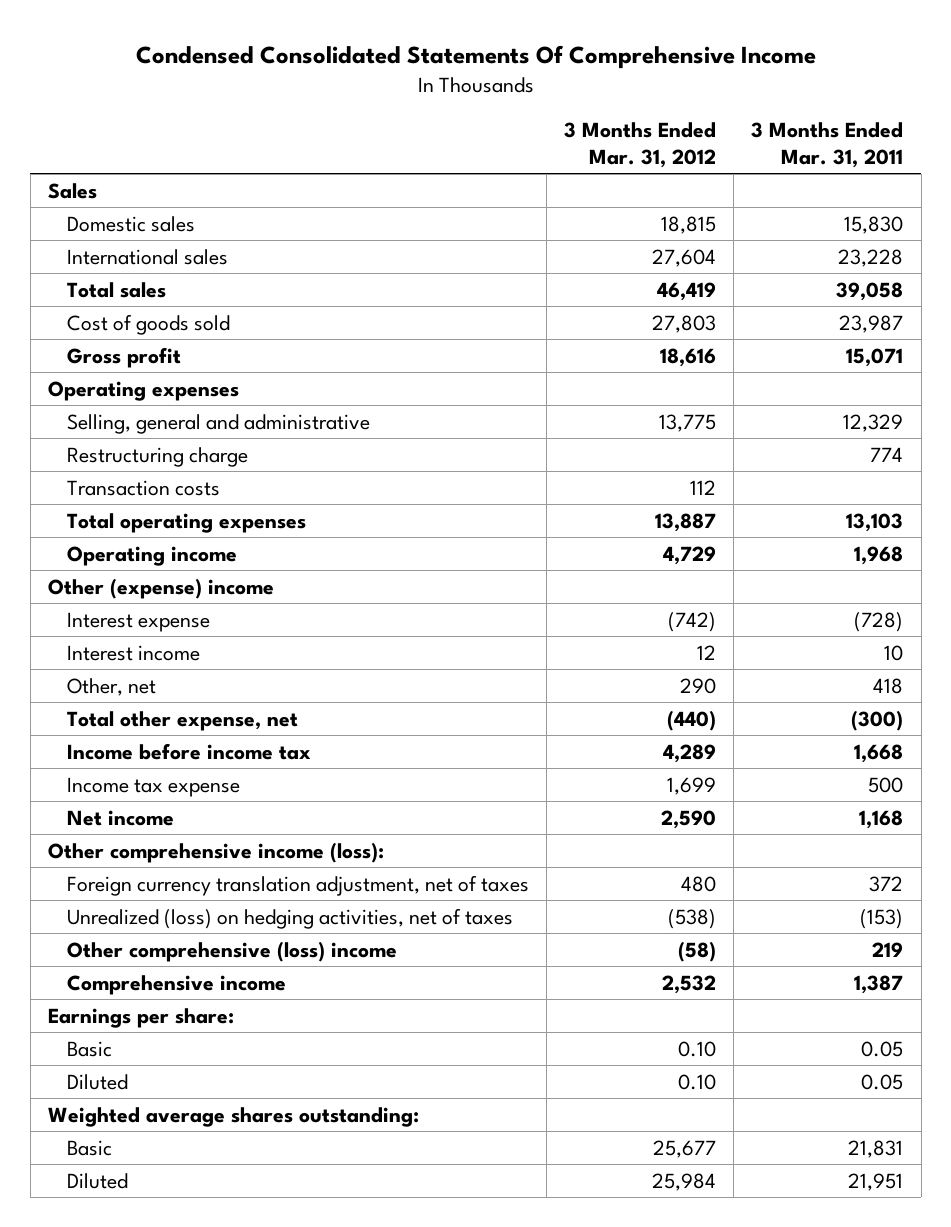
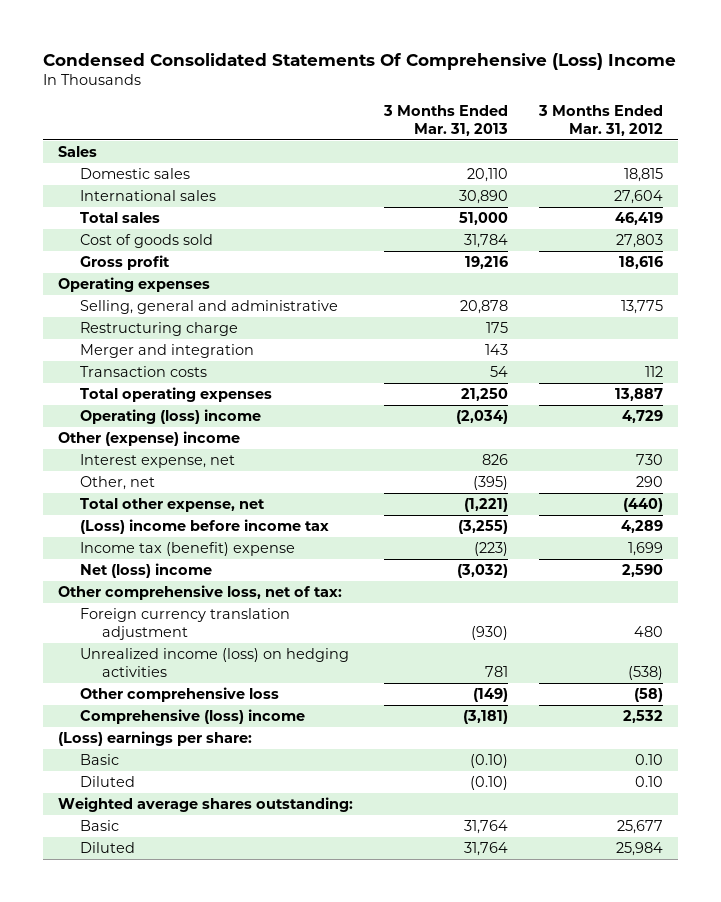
- Condensed Consolidated Statements Of Comprehensive Income
+ Condensed Consolidated Statements Of Comprehensive (Loss) Income
- | 3 Months Ended Mar. 31, 2012 | 3 Months Ended Mar. 31, 2011
+ | 3 Months Ended Mar. 31, 2013 | 3 Months Ended Mar. 31, 2012
+ Merger and integration | 143 |
- Operating income | 4,729 | 1,968
+ Operating (loss) income | (2,034) | 4,729
- Interest expense | (742) | (728)
- Interest income | 12 | 10
+ Interest expense, net | 826 | 730
- Income before income tax | 4,289 | 1,668
- Income tax expense | 1,699 | 500
- Net income | 2,590 | 1,168
- Other comprehensive income (loss):
- Foreign currency translation adjustment, net of taxes | 480 | 372
- Unrealized (loss) on hedging activities, net of taxes | (538) | (153)
- Other comprehensive (loss) income | (58) | 219
- Comprehensive income | 2,532 | 1,387
- Earnings per share:
+ (Loss) income before income tax | (3,255) | 4,289
+ Income tax (benefit) expense | (223) | 1,699
+ Net (loss) income | (3,032) | 2,590
+ Other comprehensive loss, net of tax:
+ Foreign currency translation adjustment | (930) | 480
+ Unrealized income (loss) on hedging activities | 781 | (538)
+ Other comprehensive loss | (149) | (58)
+ Comprehensive (loss) income | (3,181) | 2,532
+ (Loss) earnings per share:

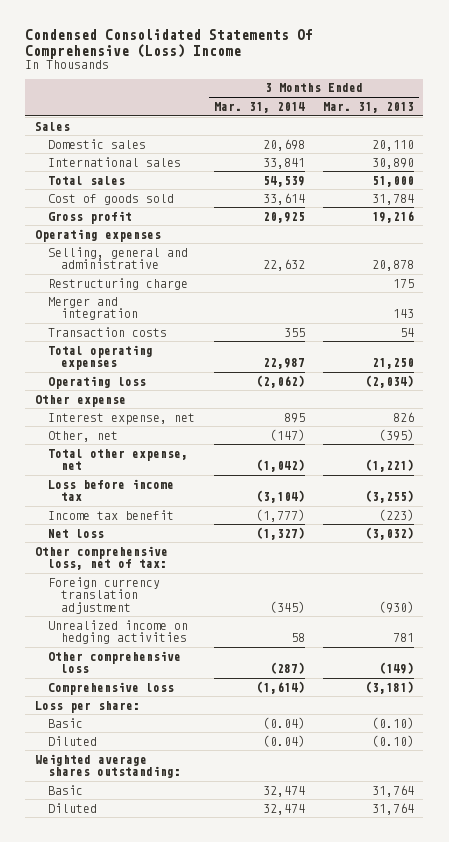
- | 3 Months Ended Mar. 31, 2013 | 3 Months Ended Mar. 31, 2012
+ | 3 Months Ended Mar. 31, 2014 | 3 Months Ended Mar. 31, 2013
- Operating (loss) income | (2,034) | 4,729
- Other (expense) income
+ Operating loss | (2,062) | (2,034)
+ Other expense
- (Loss) income before income tax | (3,255) | 4,289
- Income tax (benefit) expense | (223) | 1,699
- Net (loss) income | (3,032) | 2,590
+ Loss before income tax | (3,104) | (3,255)
+ Income tax benefit | (1,777) | (223)
+ Net loss | (1,327) | (3,032)
- Unrealized income (loss) on hedging activities | 781 | (538)
+ Unrealized income on hedging activities | 58 | 781
- Comprehensive (loss) income | (3,181) | 2,532
- (Loss) earnings per share:
+ Comprehensive loss | (1,614) | (3,181)
+ Loss per share:

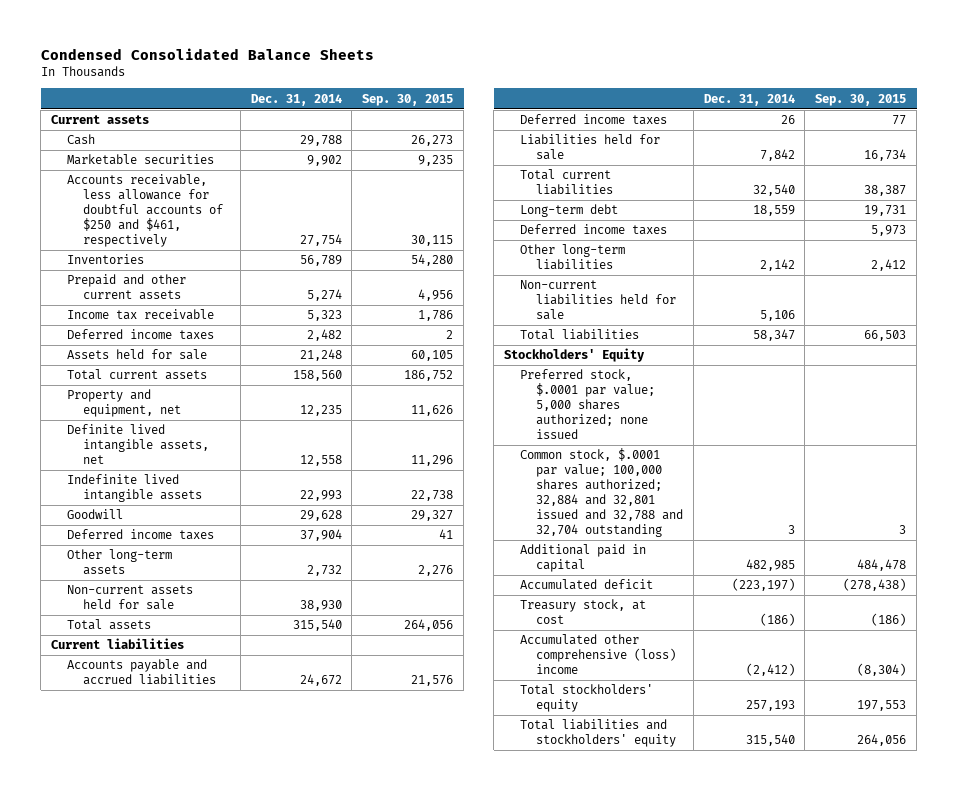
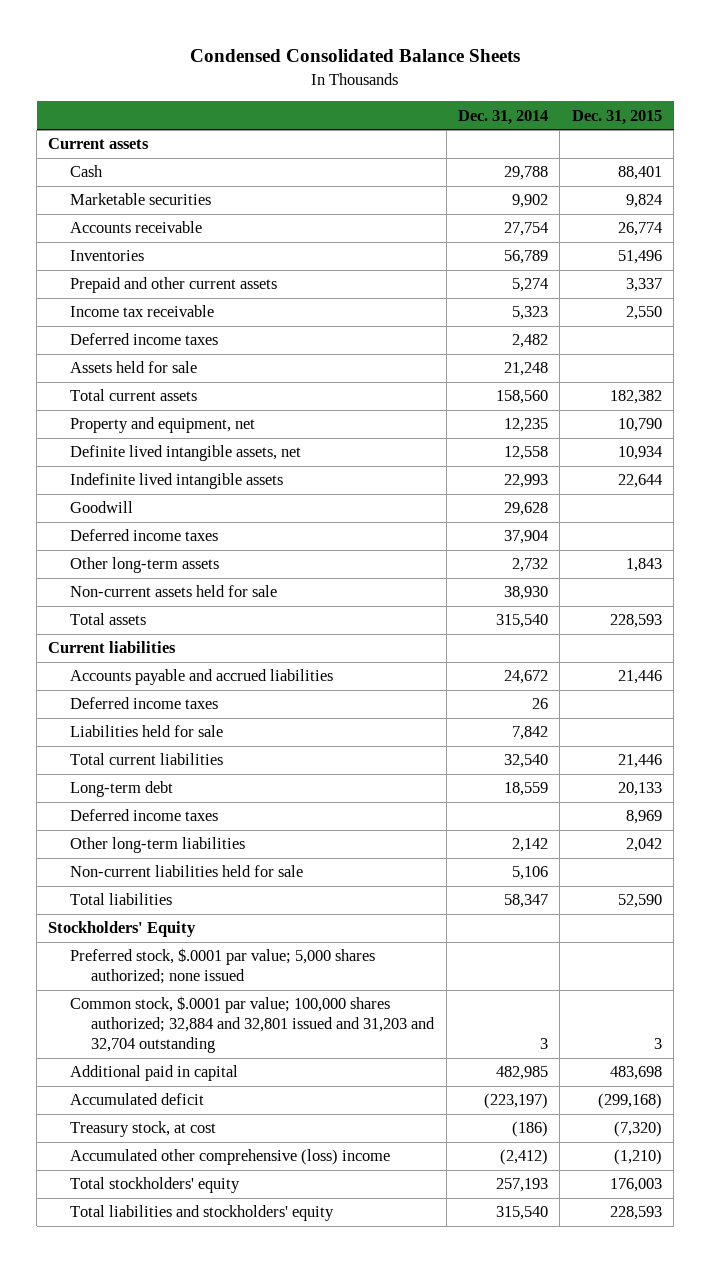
- | Dec. 31, 2014 | Sep. 30, 2015
+ | Dec. 31, 2014 | Dec. 31, 2015
- Accounts receivable, less allowance for doubtful accounts of $250 and $461, respectively | 27,754 | 30,115
+ Accounts receivable | 27,754 | 26,774
- Common stock, $.0001 par value; 100,000 shares authorized; 32,884 and 32,801 issued and 32,788 and 32,704 outstanding | 3 | 3
+ Common stock, $.0001 par value; 100,000 shares authorized; 32,884 and 32,801 issued and 31,203 and 32,704 outstanding | 3 | 3

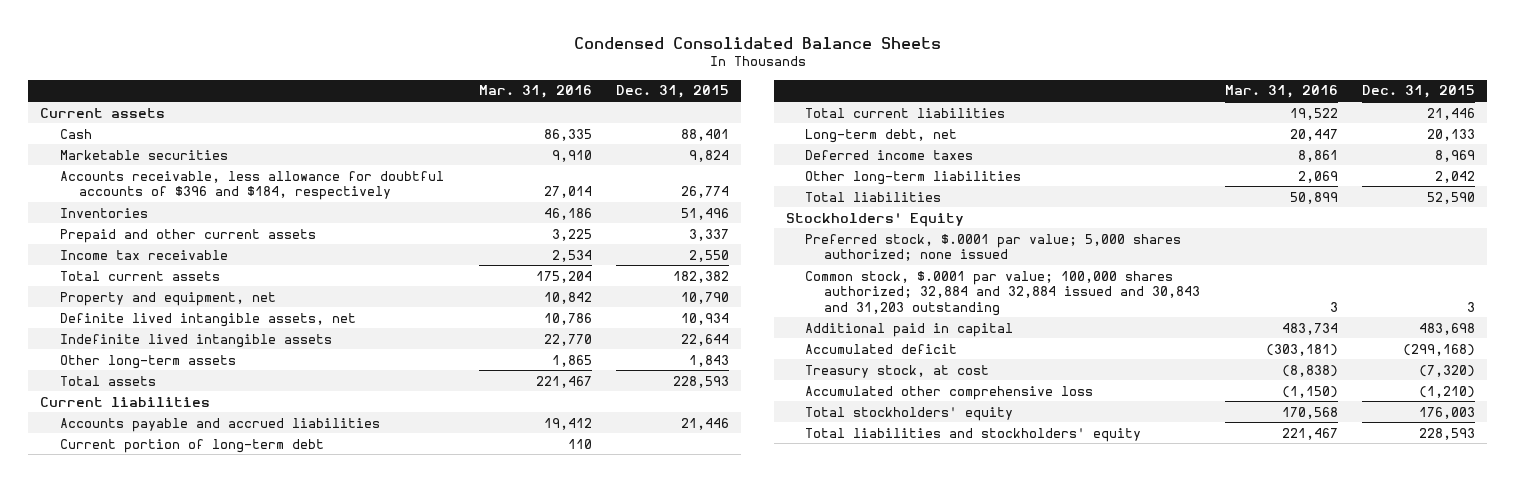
- | Dec. 31, 2014 | Dec. 31, 2015
+ | Mar. 31, 2016 | Dec. 31, 2015
- Accounts receivable | 27,754 | 26,774
+ Accounts receivable, less allowance for doubtful accounts of $396 and $184, respectively | 27,014 | 26,774
- Deferred income taxes | 2,482 |
- Assets held for sale | 21,248 |
- Goodwill | 29,628 |
- Deferred income taxes | 37,904 |
- Non-current assets held for sale | 38,930 |
- Deferred income taxes | 26 |
- Liabilities held for sale | 7,842 |
+ Current portion of long-term debt | 110 |
- Long-term debt | 18,559 | 20,133
+ Long-term debt, net | 20,447 | 20,133
- Non-current liabilities held for sale | 5,106 |
- Common stock, $.0001 par value; 100,000 shares authorized; 32,884 and 32,801 issued and 31,203 and 32,704 outstanding | 3 | 3
+ Common stock, $.0001 par value; 100,000 shares authorized; 32,884 and 32,884 issued and 30,843 and 31,203 outstanding | 3 | 3
- Accumulated other comprehensive (loss) income | (2,412) | (1,210)
+ Accumulated other comprehensive loss | (1,150) | (1,210)

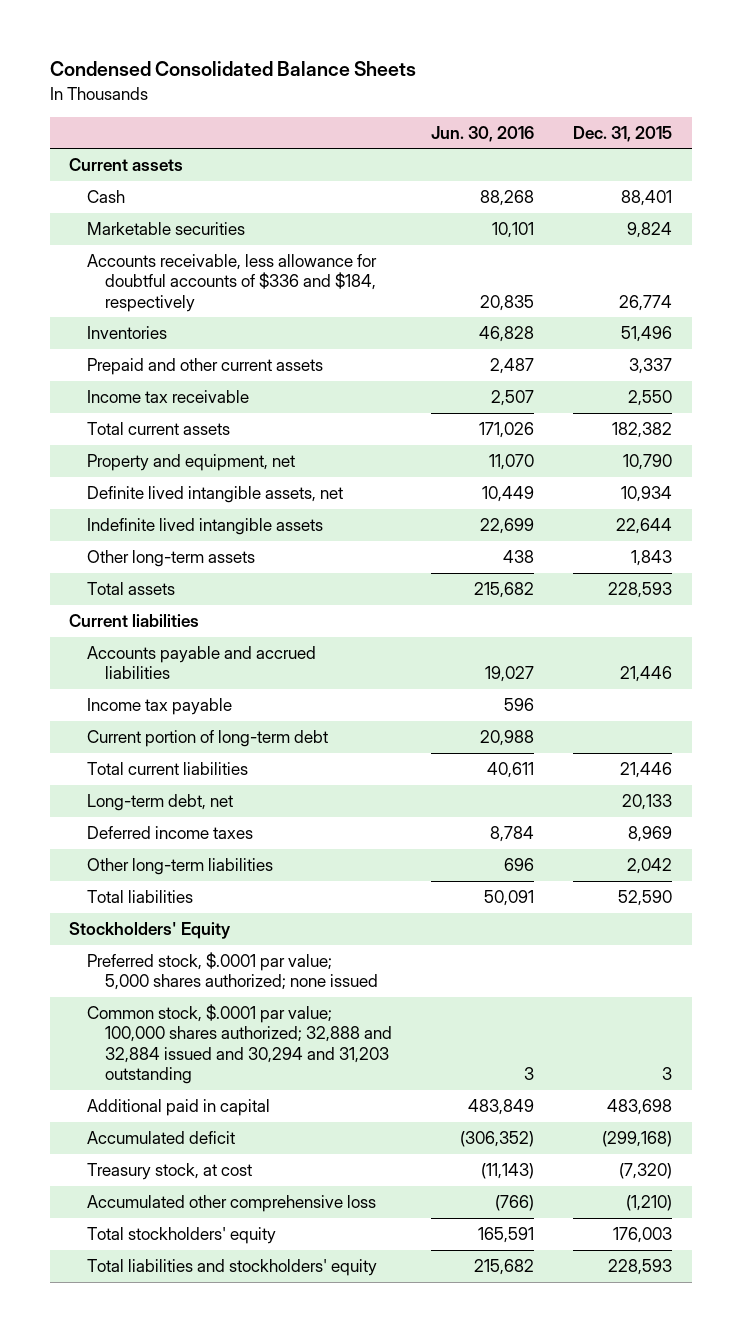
- | Mar. 31, 2016 | Dec. 31, 2015
+ | Jun. 30, 2016 | Dec. 31, 2015
- Accounts receivable, less allowance for doubtful accounts of $396 and $184, respectively | 27,014 | 26,774
+ Accounts receivable, less allowance for doubtful accounts of $336 and $184, respectively | 20,835 | 26,774
+ Income tax payable | 596 |
- Common stock, $.0001 par value; 100,000 shares authorized; 32,884 and 32,884 issued and 30,843 and 31,203 outstanding | 3 | 3
+ Common stock, $.0001 par value; 100,000 shares authorized; 32,888 and 32,884 issued and 30,294 and 31,203 outstanding | 3 | 3

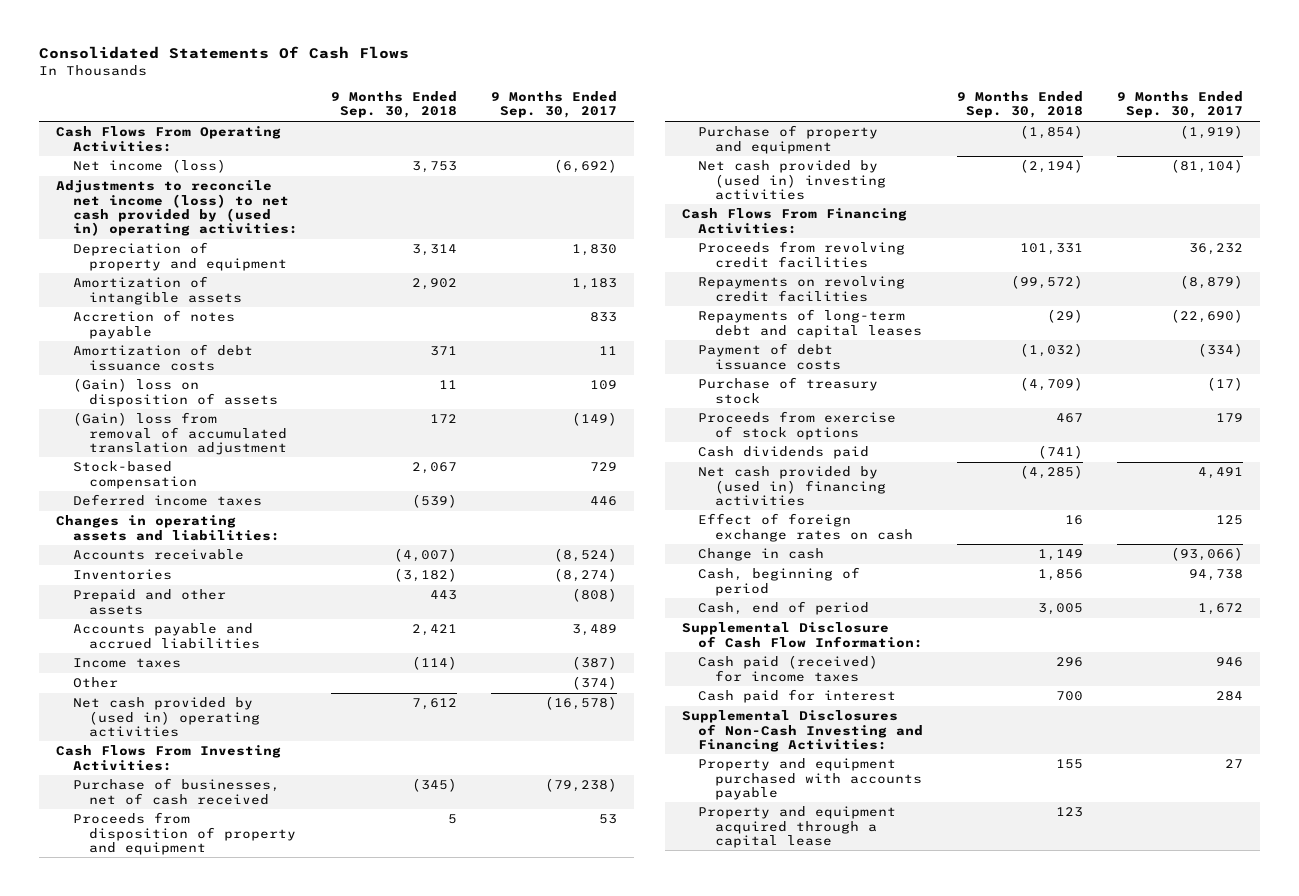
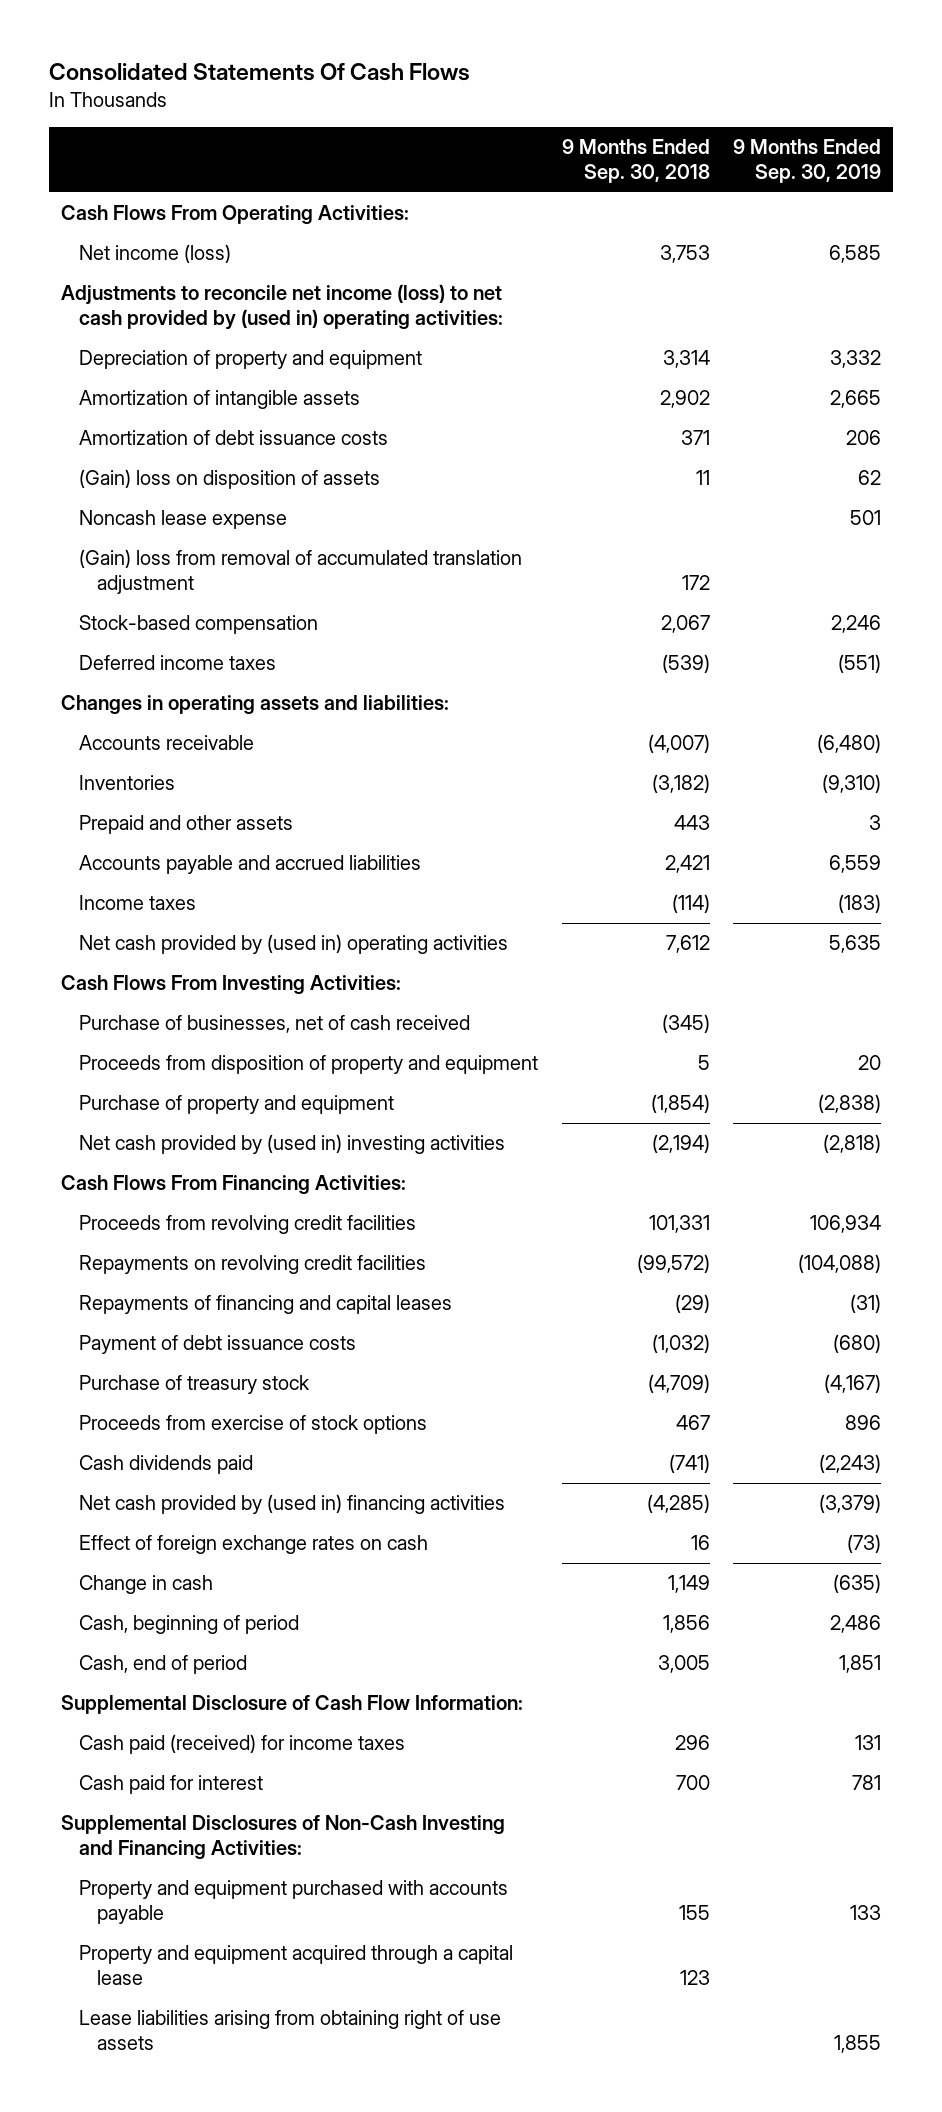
- | 9 Months Ended Sep. 30, 2018 | 9 Months Ended Sep. 30, 2017
+ | 9 Months Ended Sep. 30, 2018 | 9 Months Ended Sep. 30, 2019
- Accretion of notes payable | | 833
+ Noncash lease expense | | 501
- Other | | (374)
- Repayments of long-term debt and capital leases | (29) | (22,690)
+ Repayments of financing and capital leases | (29) | (31)
+ Lease liabilities arising from obtaining right of use assets | | 1,855

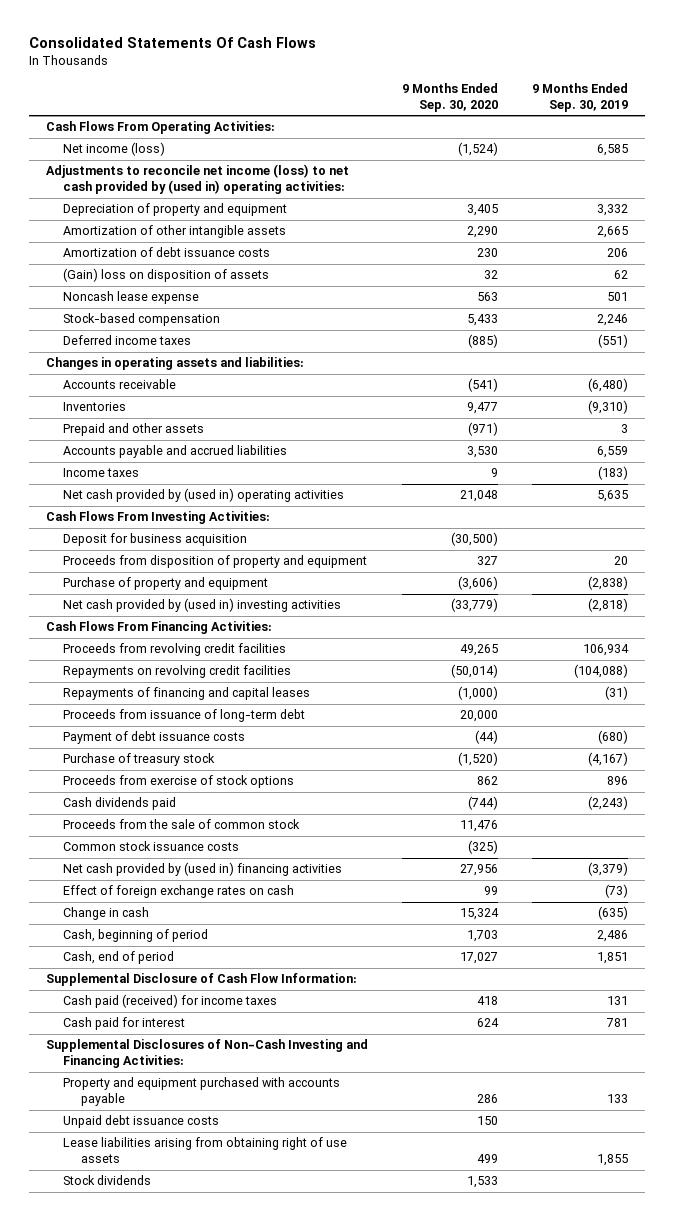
- | 9 Months Ended Sep. 30, 2018 | 9 Months Ended Sep. 30, 2019
+ | 9 Months Ended Sep. 30, 2020 | 9 Months Ended Sep. 30, 2019
- Amortization of intangible assets | 2,902 | 2,665
+ Amortization of other intangible assets | 2,290 | 2,665
- (Gain) loss from removal of accumulated translation adjustment | 172 |
- Purchase of businesses, net of cash received | (345) |
+ Deposit for business acquisition | (30,500) |
+ Proceeds from issuance of long-term debt | 20,000 |
+ Proceeds from the sale of common stock | 11,476 |
+ Common stock issuance costs | (325) |
- Property and equipment acquired through a capital lease | 123 |
+ Unpaid debt issuance costs | 150 |
+ Stock dividends | 1,533 |

